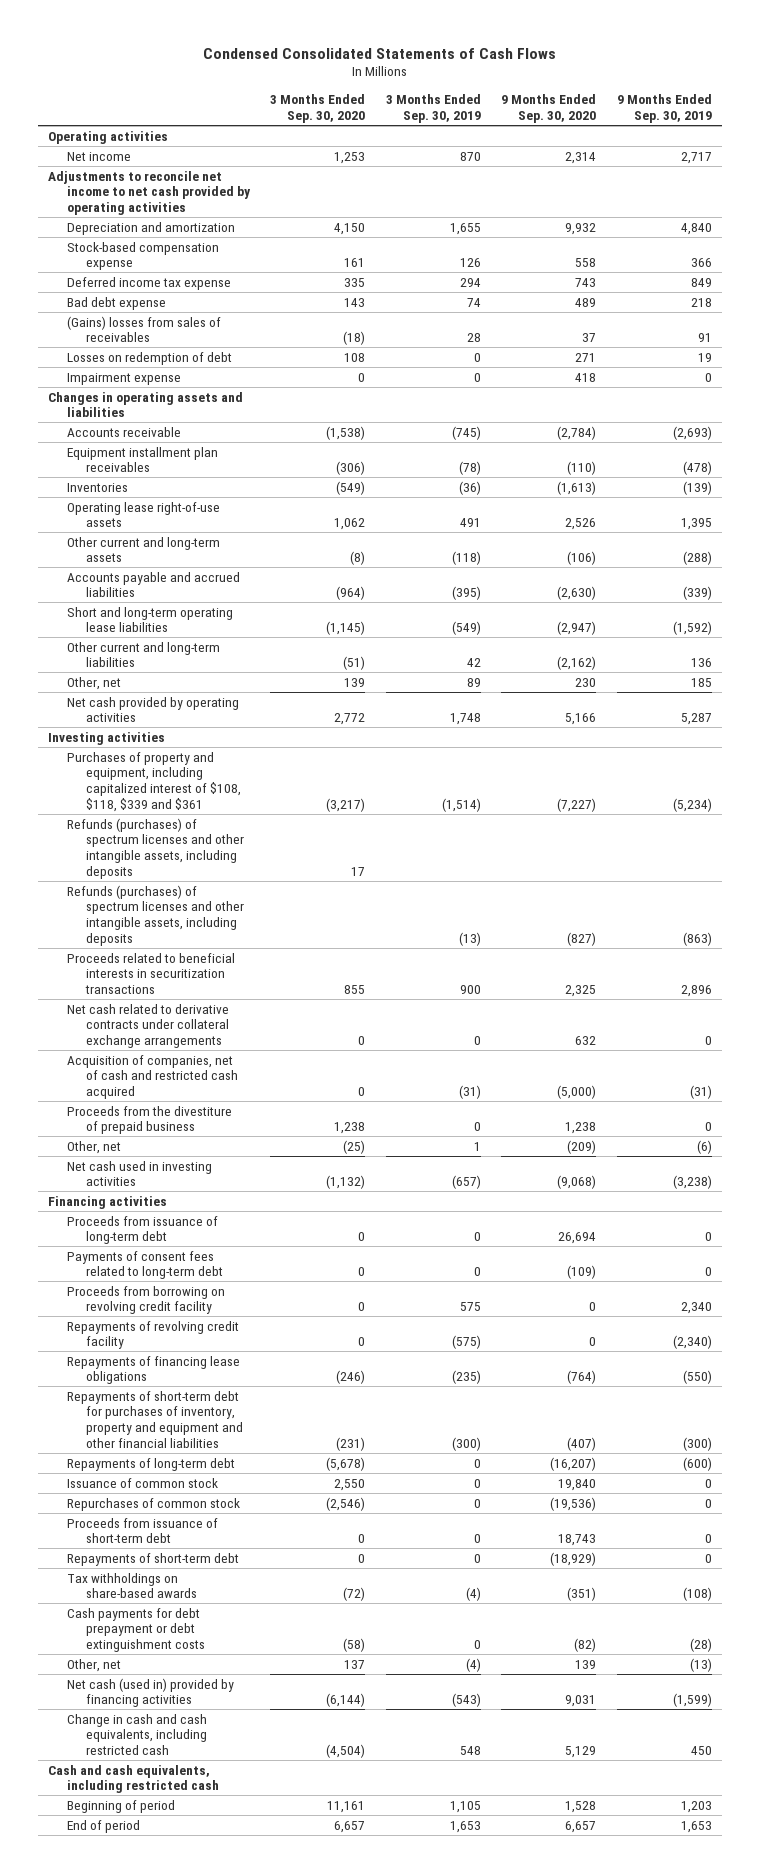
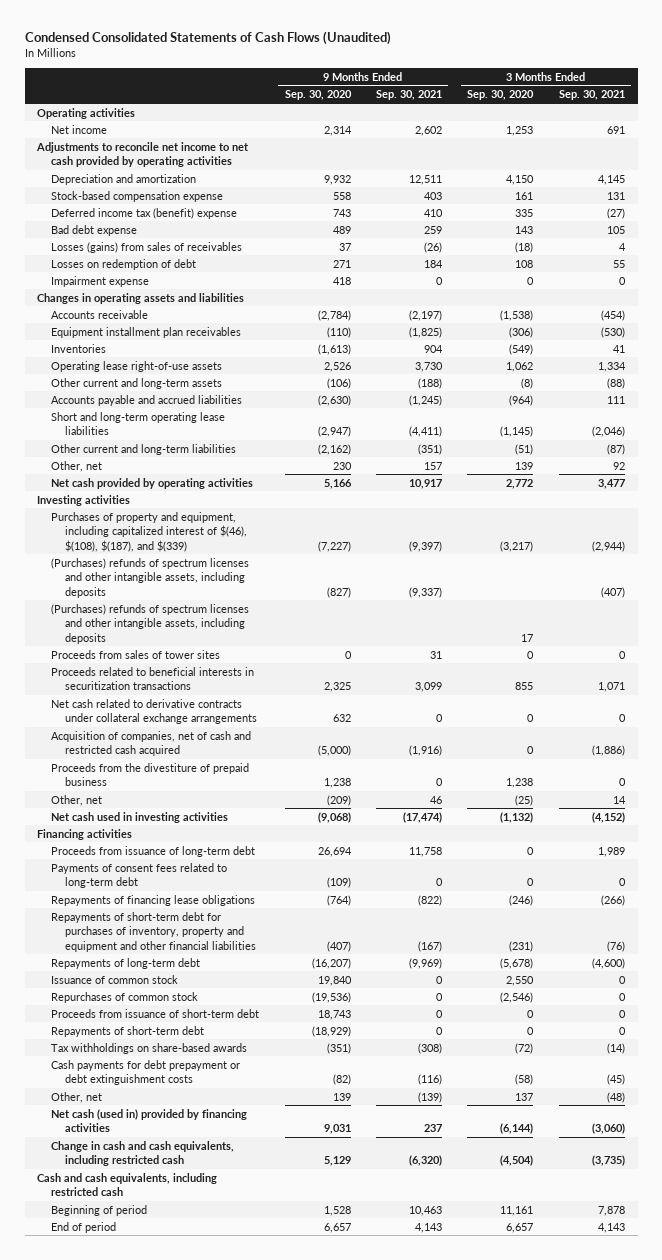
- Condensed Consolidated Statements of Cash Flows
+ Condensed Consolidated Statements of Cash Flows (Unaudited)
- | 3 Months Ended Sep. 30, 2020 | 3 Months Ended Sep. 30, 2019 | 9 Months Ended Sep. 30, 2020 | 9 Months Ended Sep. 30, 2019
+ | 9 Months Ended Sep. 30, 2020 | 9 Months Ended Sep. 30, 2021 | 3 Months Ended Sep. 30, 2020 | 3 Months Ended Sep. 30, 2021
- Deferred income tax expense | 335 | 294 | 743 | 849
+ Deferred income tax (benefit) expense | 743 | 410 | 335 | (27)
- (Gains) losses from sales of receivables | (18) | 28 | 37 | 91
+ Losses (gains) from sales of receivables | 37 | (26) | (18) | 4
- Purchases of property and equipment, including capitalized interest of $108, $118, $339 and $361 | (3,217) | (1,514) | (7,227) | (5,234)
- Refunds (purchases) of spectrum licenses and other intangible assets, including deposits | 17 | | |
- Refunds (purchases) of spectrum licenses and other intangible assets, including deposits | | (13) | (827) | (863)
+ Purchases of property and equipment, including capitalized interest of $(46), $(108), $(187), and $(339) | (7,227) | (9,397) | (3,217) | (2,944)
+ (Purchases) refunds of spectrum licenses and other intangible assets, including deposits | (827) | (9,337) | | (407)
+ (Purchases) refunds of spectrum licenses and other intangible assets, including deposits | | | 17 |
+ Proceeds from sales of tower sites | 0 | 31 | 0 | 0
- Proceeds from borrowing on revolving credit facility | 0 | 575 | 0 | 2,340
- Repayments of revolving credit facility | 0 | (575) | 0 | (2,340)

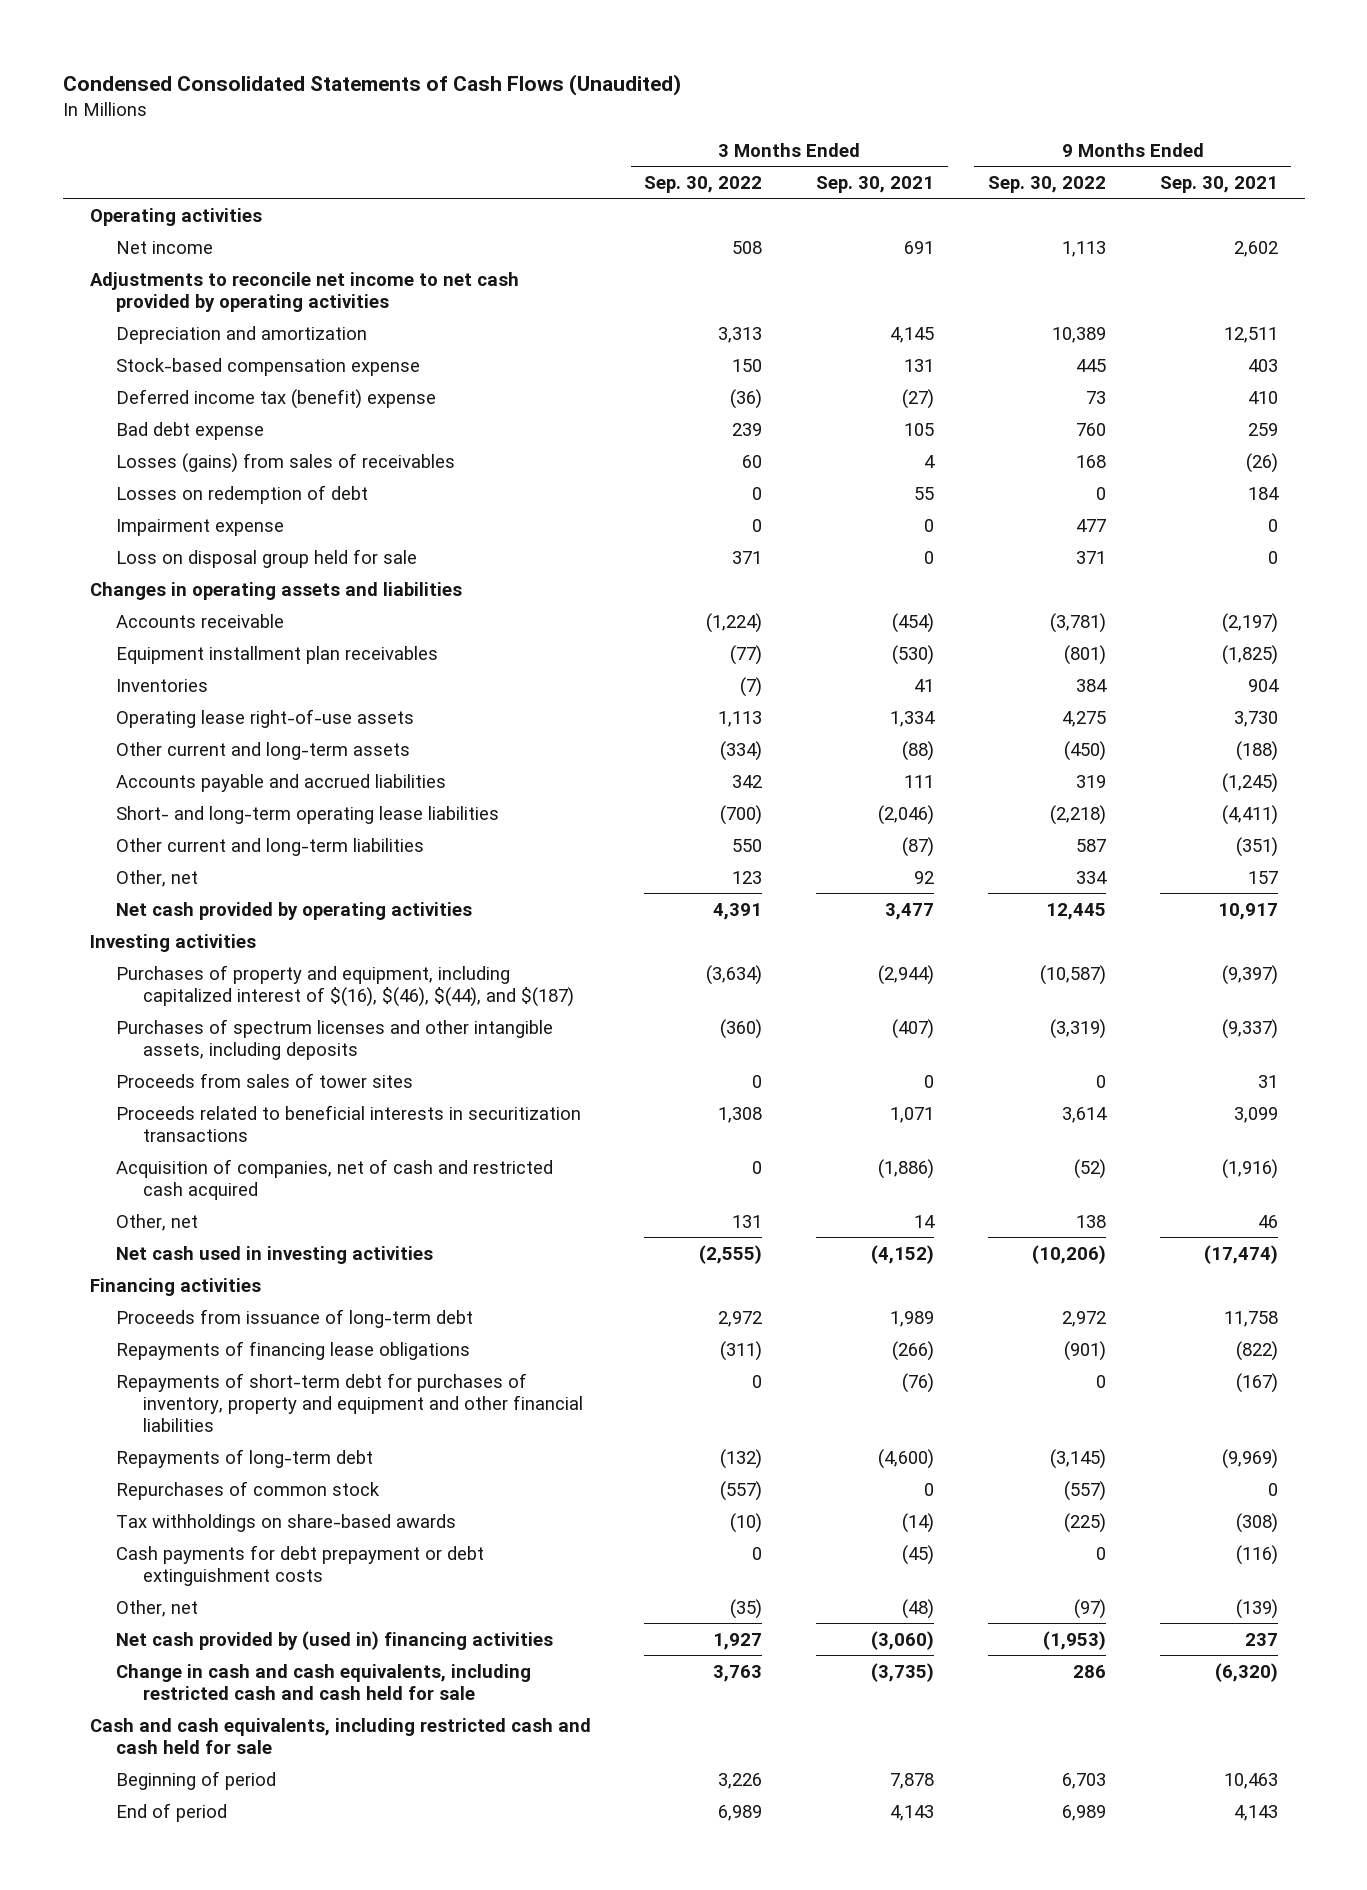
- | 9 Months Ended Sep. 30, 2020 | 9 Months Ended Sep. 30, 2021 | 3 Months Ended Sep. 30, 2020 | 3 Months Ended Sep. 30, 2021
+ | 3 Months Ended Sep. 30, 2022 | 3 Months Ended Sep. 30, 2021 | 9 Months Ended Sep. 30, 2022 | 9 Months Ended Sep. 30, 2021
+ Loss on disposal group held for sale | 371 | 0 | 371 | 0
- Short and long-term operating lease liabilities | (2,947) | (4,411) | (1,145) | (2,046)
+ Short- and long-term operating lease liabilities | (700) | (2,046) | (2,218) | (4,411)
- Purchases of property and equipment, including capitalized interest of $(46), $(108), $(187), and $(339) | (7,227) | (9,397) | (3,217) | (2,944)
- (Purchases) refunds of spectrum licenses and other intangible assets, including deposits | (827) | (9,337) | | (407)
- (Purchases) refunds of spectrum licenses and other intangible assets, including deposits | | | 17 |
+ Purchases of property and equipment, including capitalized interest of $(16), $(46), $(44), and $(187) | (3,634) | (2,944) | (10,587) | (9,397)
+ Purchases of spectrum licenses and other intangible assets, including deposits | (360) | (407) | (3,319) | (9,337)
- Net cash related to derivative contracts under collateral exchange arrangements | 632 | 0 | 0 | 0
- Proceeds from the divestiture of prepaid business | 1,238 | 0 | 1,238 | 0
- Payments of consent fees related to long-term debt | (109) | 0 | 0 | 0
- Issuance of common stock | 19,840 | 0 | 2,550 | 0
- Proceeds from issuance of short-term debt | 18,743 | 0 | 0 | 0
- Repayments of short-term debt | (18,929) | 0 | 0 | 0
- Net cash (used in) provided by financing activities | 9,031 | 237 | (6,144) | (3,060)
- Change in cash and cash equivalents, including restricted cash | 5,129 | (6,320) | (4,504) | (3,735)
- Cash and cash equivalents, including restricted cash
+ Net cash provided by (used in) financing activities | 1,927 | (3,060) | (1,953) | 237
+ Change in cash and cash equivalents, including restricted cash and cash held for sale | 3,763 | (3,735) | 286 | (6,320)
+ Cash and cash equivalents, including restricted cash and cash held for sale

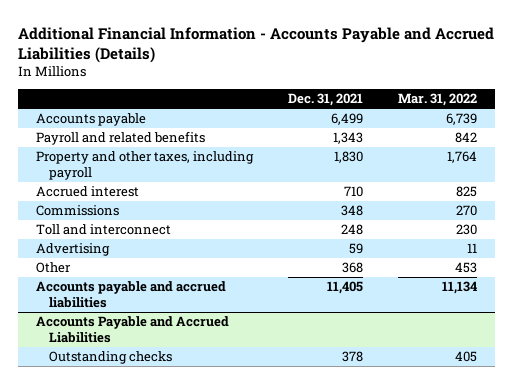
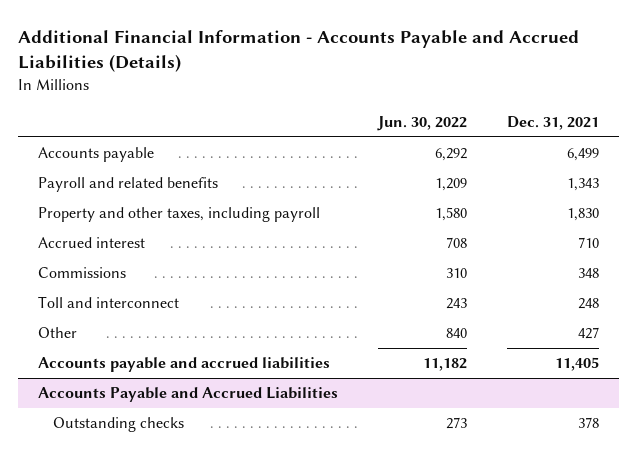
- | Dec. 31, 2021 | Mar. 31, 2022
+ | Jun. 30, 2022 | Dec. 31, 2021
- Advertising | 59 | 11
- Other | 368 | 453
+ Other | 840 | 427

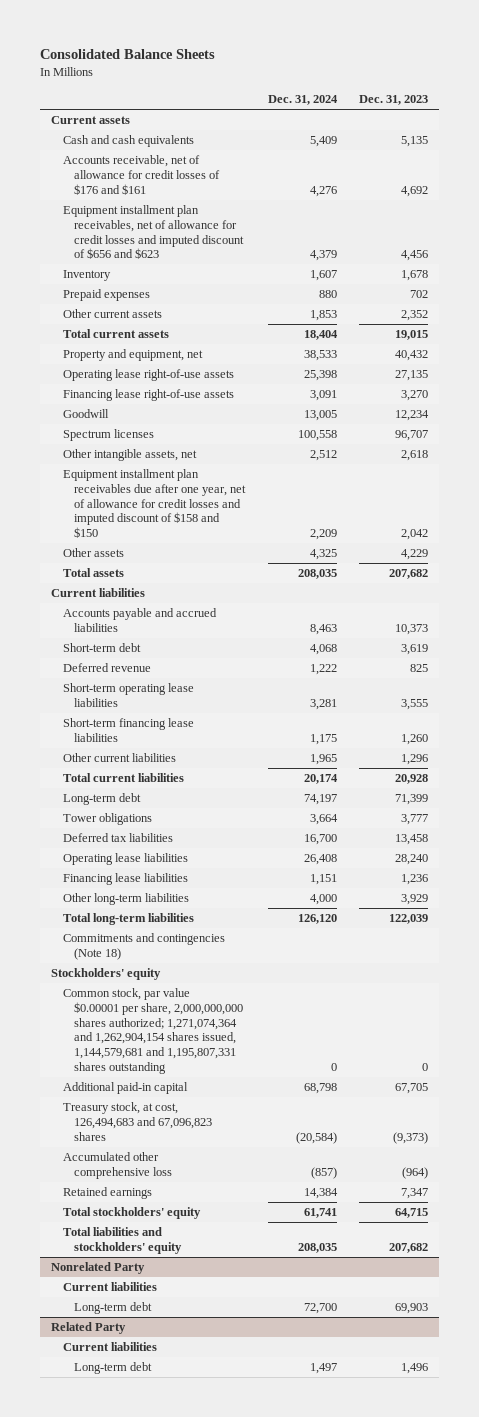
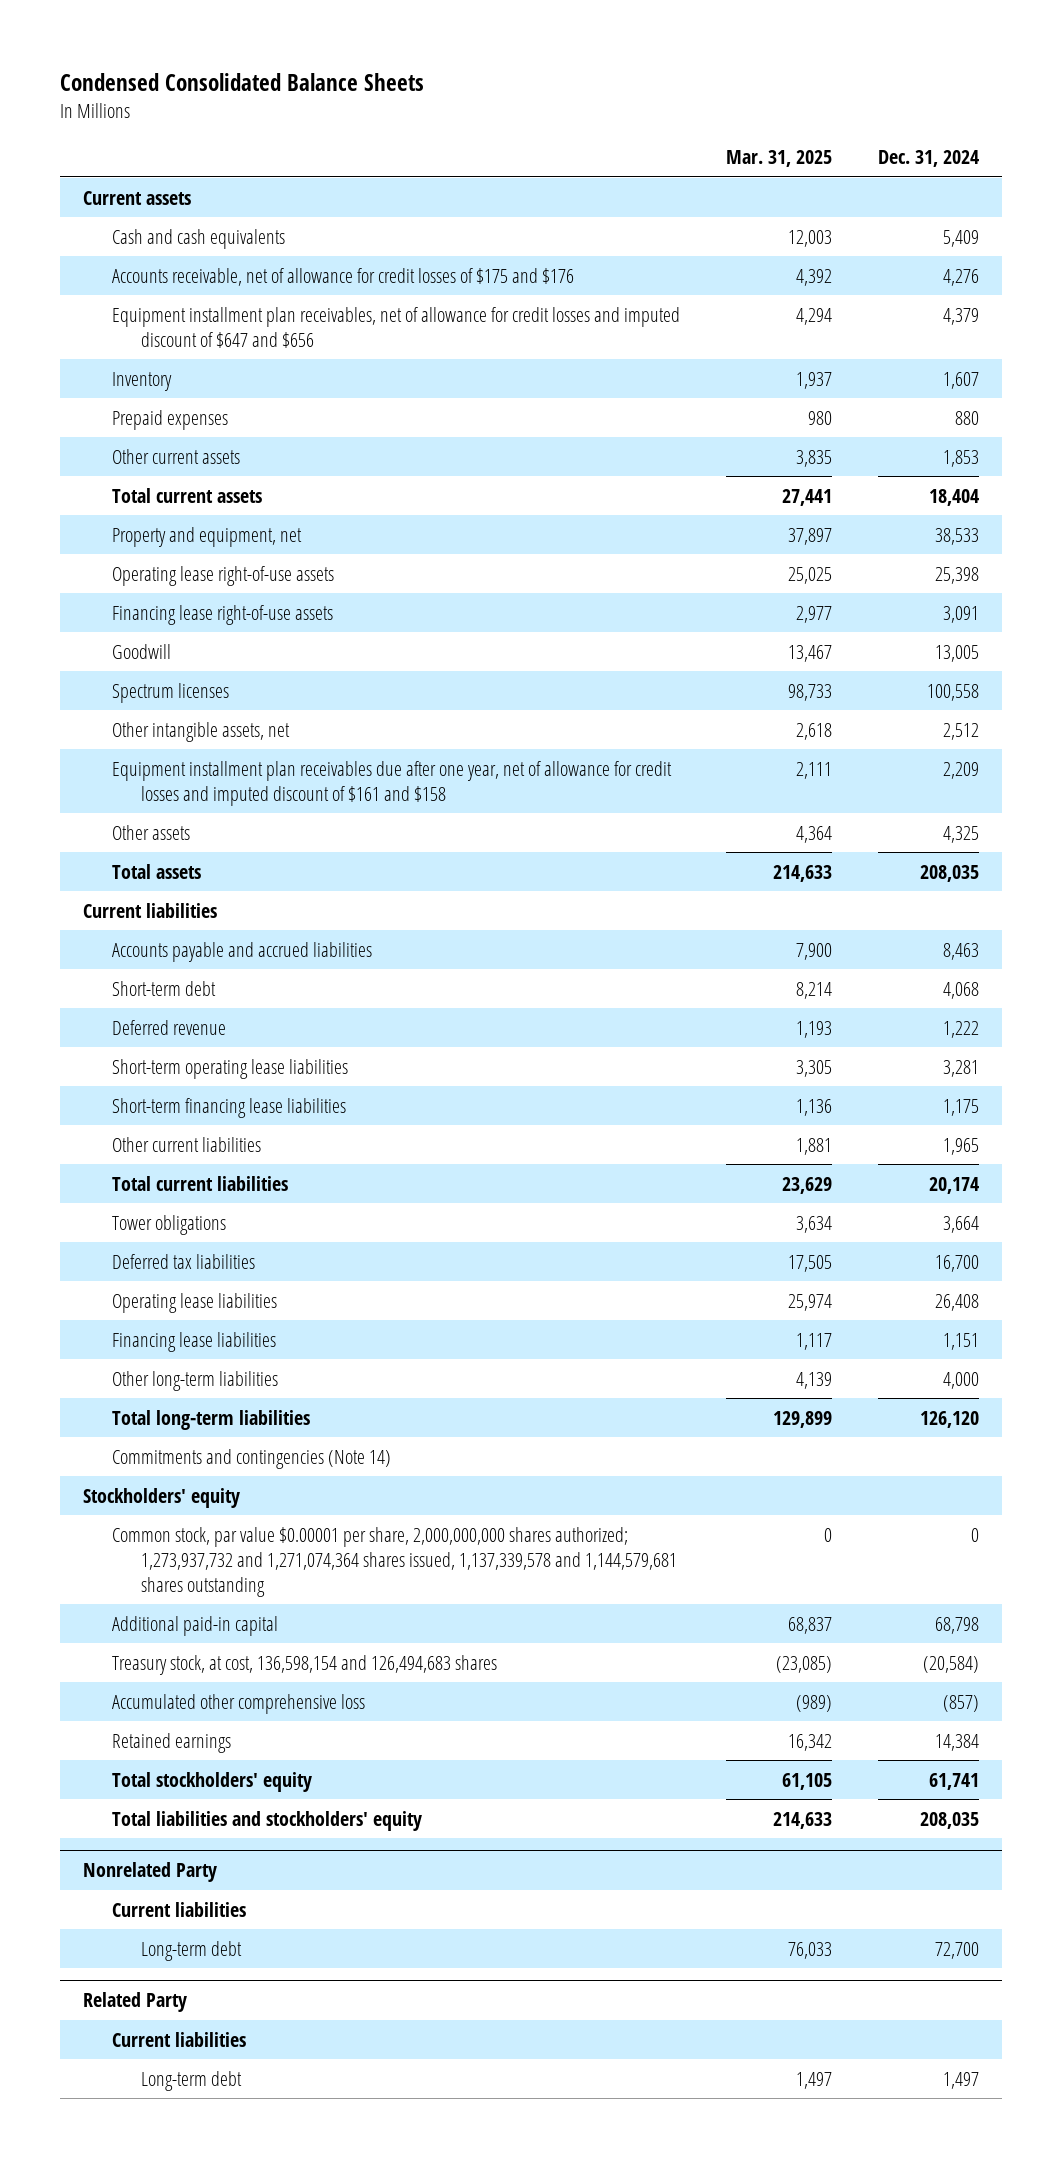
- Consolidated Balance Sheets
+ Condensed Consolidated Balance Sheets
- | Dec. 31, 2024 | Dec. 31, 2023
+ | Mar. 31, 2025 | Dec. 31, 2024
- Accounts receivable, net of allowance for credit losses of $176 and $161 | 4,276 | 4,692
- Equipment installment plan receivables, net of allowance for credit losses and imputed discount of $656 and $623 | 4,379 | 4,456
+ Accounts receivable, net of allowance for credit losses of $175 and $176 | 4,392 | 4,276
+ Equipment installment plan receivables, net of allowance for credit losses and imputed discount of $647 and $656 | 4,294 | 4,379
- Equipment installment plan receivables due after one year, net of allowance for credit losses and imputed discount of $158 and $150 | 2,209 | 2,042
+ Equipment installment plan receivables due after one year, net of allowance for credit losses and imputed discount of $161 and $158 | 2,111 | 2,209
- Long-term debt | 74,197 | 71,399
- Commitments and contingencies (Note 18)
+ Commitments and contingencies (Note 14)
- Common stock, par value $0.00001 per share, 2,000,000,000 shares authorized; 1,271,074,364 and 1,262,904,154 shares issued, 1,144,579,681 and 1,195,807,331 shares outstanding | 0 | 0
+ Common stock, par value $0.00001 per share, 2,000,000,000 shares authorized; 1,273,937,732 and 1,271,074,364 shares issued, 1,137,339,578 and 1,144,579,681 shares outstanding | 0 | 0
- Treasury stock, at cost, 126,494,683 and 67,096,823 shares | (20,584) | (9,373)
+ Treasury stock, at cost, 136,598,154 and 126,494,683 shares | (23,085) | (20,584)

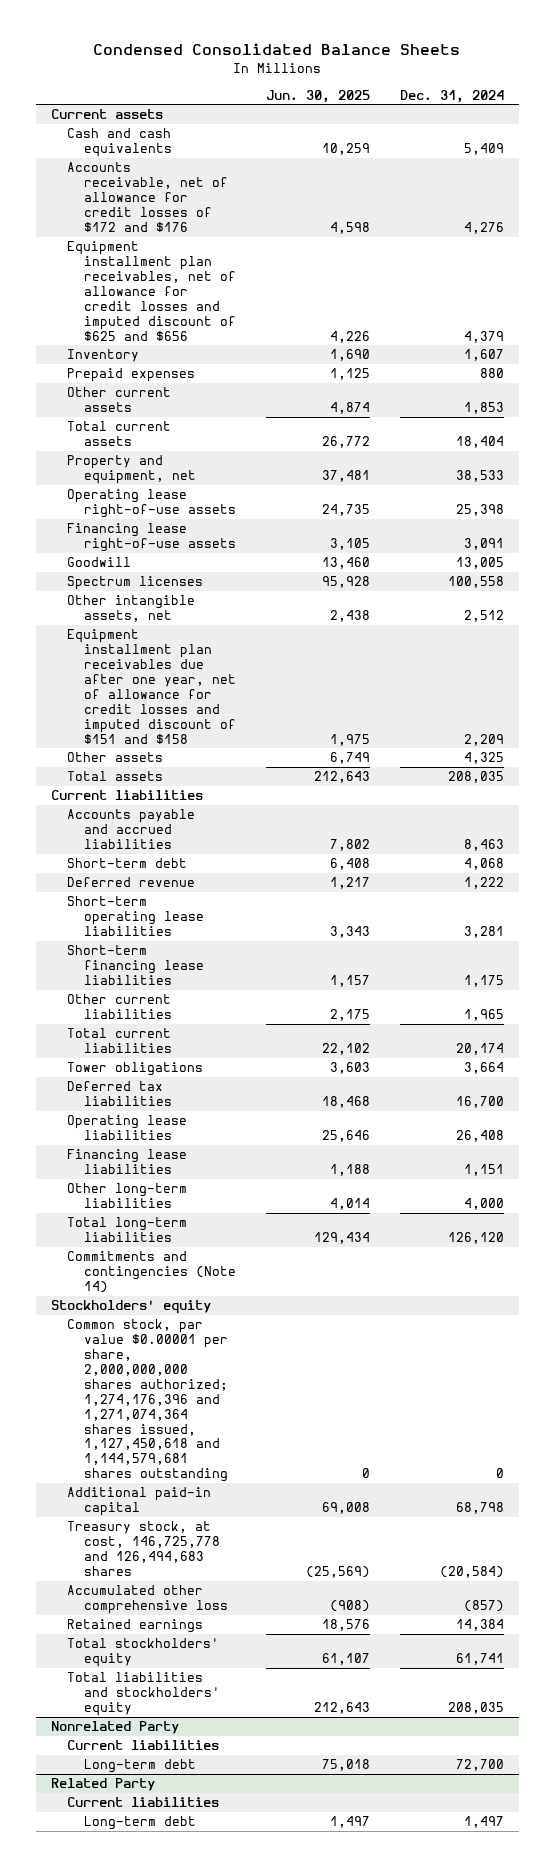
- | Mar. 31, 2025 | Dec. 31, 2024
+ | Jun. 30, 2025 | Dec. 31, 2024
- Accounts receivable, net of allowance for credit losses of $175 and $176 | 4,392 | 4,276
- Equipment installment plan receivables, net of allowance for credit losses and imputed discount of $647 and $656 | 4,294 | 4,379
+ Accounts receivable, net of allowance for credit losses of $172 and $176 | 4,598 | 4,276
+ Equipment installment plan receivables, net of allowance for credit losses and imputed discount of $625 and $656 | 4,226 | 4,379
- Equipment installment plan receivables due after one year, net of allowance for credit losses and imputed discount of $161 and $158 | 2,111 | 2,209
+ Equipment installment plan receivables due after one year, net of allowance for credit losses and imputed discount of $151 and $158 | 1,975 | 2,209
- Common stock, par value $0.00001 per share, 2,000,000,000 shares authorized; 1,273,937,732 and 1,271,074,364 shares issued, 1,137,339,578 and 1,144,579,681 shares outstanding | 0 | 0
+ Common stock, par value $0.00001 per share, 2,000,000,000 shares authorized; 1,274,176,396 and 1,271,074,364 shares issued, 1,127,450,618 and 1,144,579,681 shares outstanding | 0 | 0
- Treasury stock, at cost, 136,598,154 and 126,494,683 shares | (23,085) | (20,584)
+ Treasury stock, at cost, 146,725,778 and 126,494,683 shares | (25,569) | (20,584)

